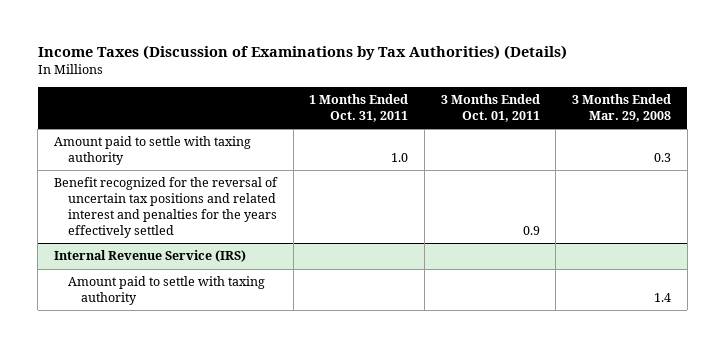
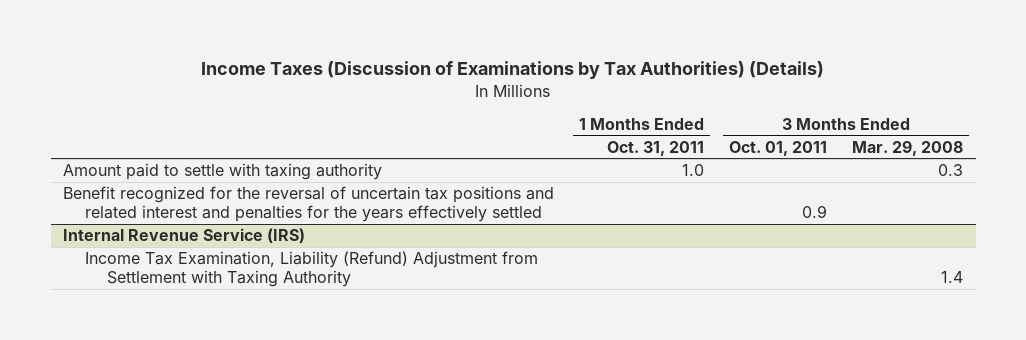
@ Internal Revenue Service (IRS)
- Amount paid to settle with taxing authority | | | 1.4
+ Income Tax Examination, Liability (Refund) Adjustment from Settlement with Taxing Authority | | | 1.4

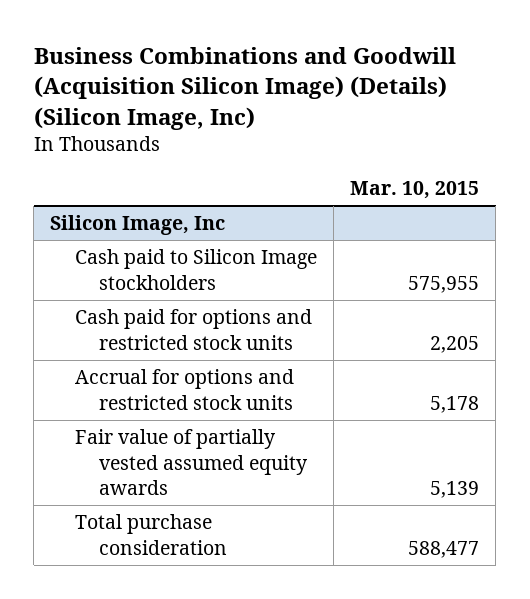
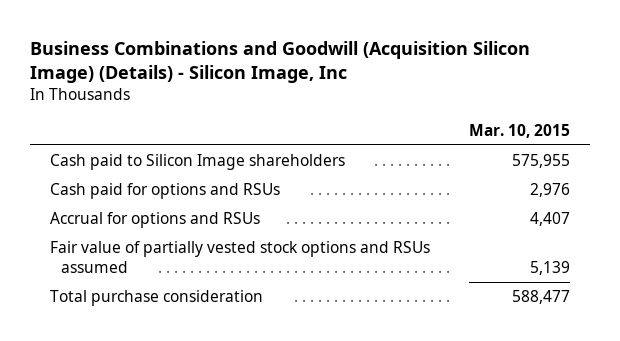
- Business Combinations and Goodwill (Acquisition Silicon Image) (Details) (Silicon Image, Inc)
+ Business Combinations and Goodwill (Acquisition Silicon Image) (Details) - Silicon Image, Inc
- Silicon Image, Inc
- Cash paid to Silicon Image stockholders | 575,955
- Cash paid for options and restricted stock units | 2,205
- Accrual for options and restricted stock units | 5,178
- Fair value of partially vested assumed equity awards | 5,139
+ Cash paid to Silicon Image shareholders | 575,955
+ Cash paid for options and RSUs | 2,976
+ Accrual for options and RSUs | 4,407
+ Fair value of partially vested stock options and RSUs assumed | 5,139

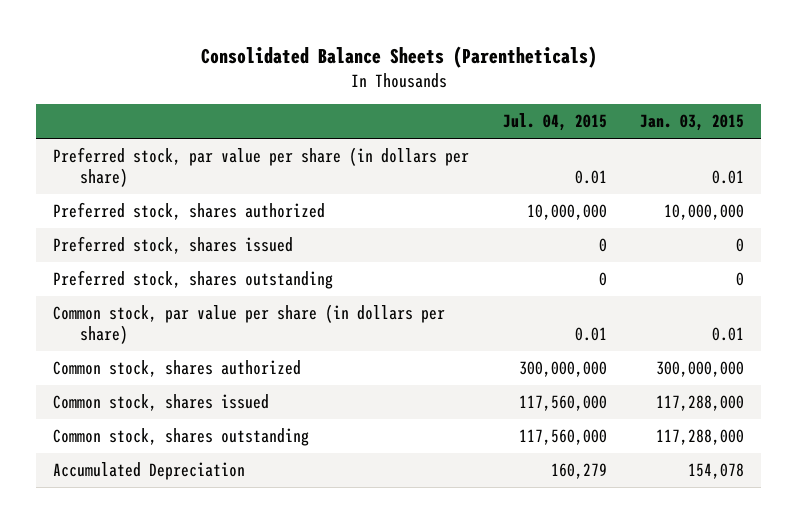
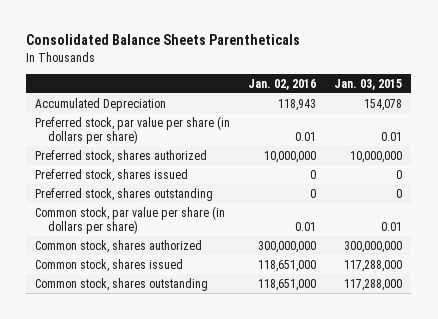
- Consolidated Balance Sheets (Parentheticals)
+ Consolidated Balance Sheets Parentheticals
- | Jul. 04, 2015 | Jan. 03, 2015
+ | Jan. 02, 2016 | Jan. 03, 2015
moved up: Accumulated Depreciation | 118,943 | 154,078

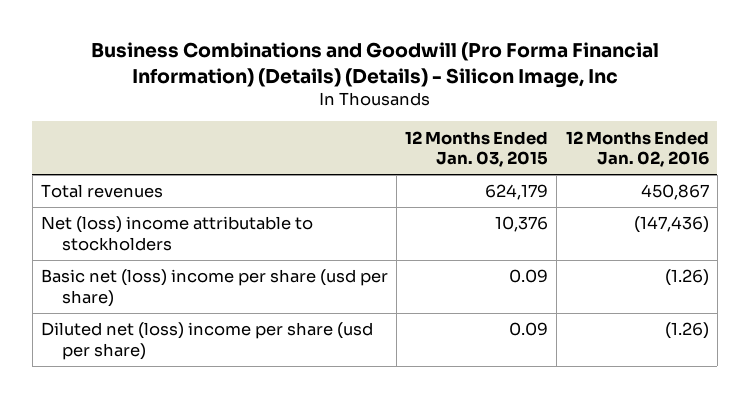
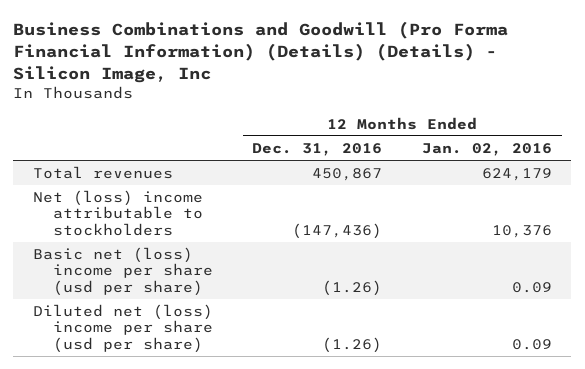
- | 12 Months Ended Jan. 03, 2015 | 12 Months Ended Jan. 02, 2016
+ | 12 Months Ended Dec. 31, 2016 | 12 Months Ended Jan. 02, 2016
- Total revenues | 624,179 | 450,867
- Net (loss) income attributable to stockholders | 10,376 | (147,436)
- Basic net (loss) income per share (usd per share) | 0.09 | (1.26)
- Diluted net (loss) income per share (usd per share) | 0.09 | (1.26)
+ Total revenues | 450,867 | 624,179
+ Net (loss) income attributable to stockholders | (147,436) | 10,376
+ Basic net (loss) income per share (usd per share) | (1.26) | 0.09
+ Diluted net (loss) income per share (usd per share) | (1.26) | 0.09

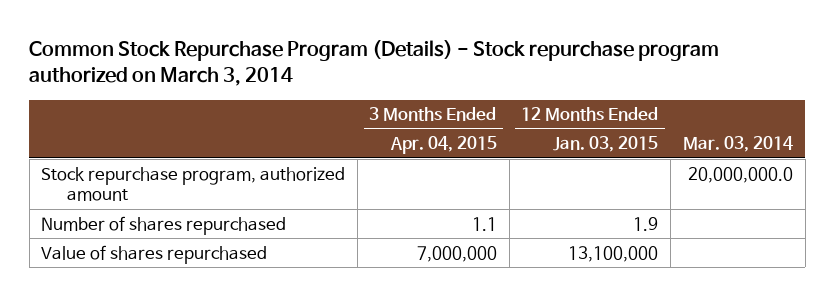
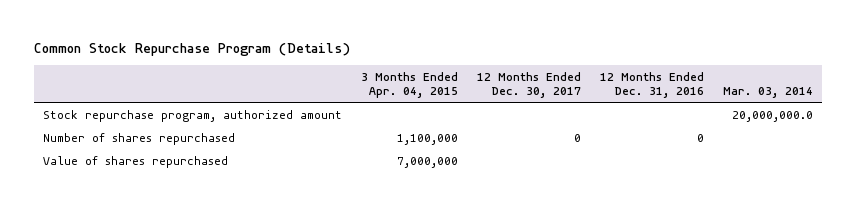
- Common Stock Repurchase Program (Details) - Stock repurchase program authorized on March 3, 2014
+ Common Stock Repurchase Program (Details)
- | 3 Months Ended Apr. 04, 2015 | 12 Months Ended Jan. 03, 2015 | Mar. 03, 2014
+ | 3 Months Ended Apr. 04, 2015 | 12 Months Ended Dec. 30, 2017 | 12 Months Ended Dec. 31, 2016 | Mar. 03, 2014
- Number of shares repurchased | 1.1 | 1.9 |
+ Number of shares repurchased | 1,100,000 | 0 | 0 |

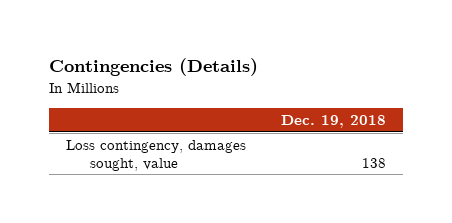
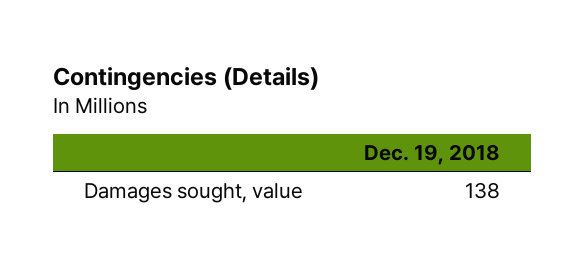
- Loss contingency, damages sought, value | 138
+ Damages sought, value | 138

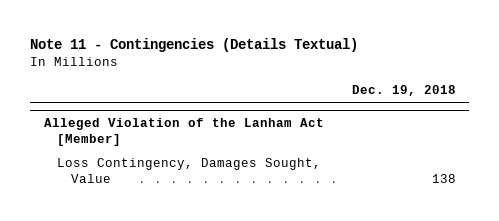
- Contingencies (Details)
+ Note 11 - Contingencies (Details Textual)
- Damages sought, value | 138
+ Alleged Violation of the Lanham Act [Member]
+ Loss Contingency, Damages Sought, Value | 138

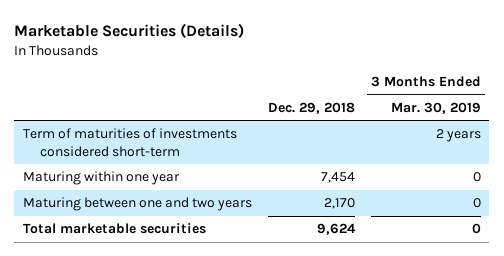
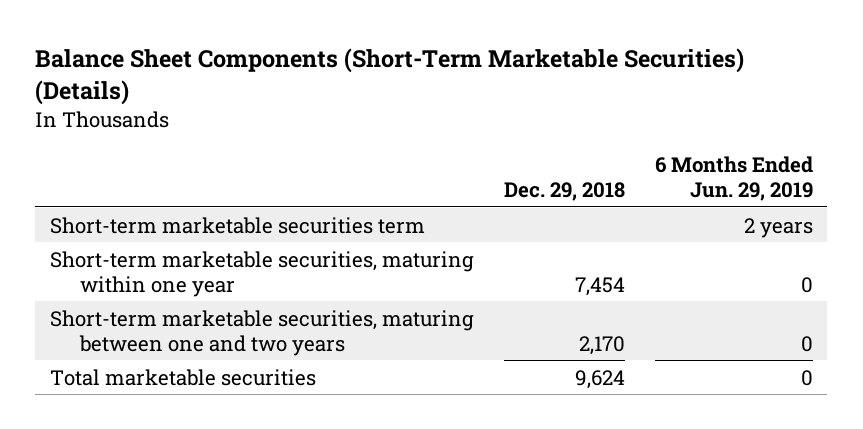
- Marketable Securities (Details)
+ Balance Sheet Components (Short-Term Marketable Securities) (Details)
- | Dec. 29, 2018 | 3 Months Ended Mar. 30, 2019
+ | Dec. 29, 2018 | 6 Months Ended Jun. 29, 2019
- Term of maturities of investments considered short-term | | 2 years
- Maturing within one year | 7,454 | 0
- Maturing between one and two years | 2,170 | 0
+ Short-term marketable securities term | | 2 years
+ Short-term marketable securities, maturing within one year | 7,454 | 0
+ Short-term marketable securities, maturing between one and two years | 2,170 | 0

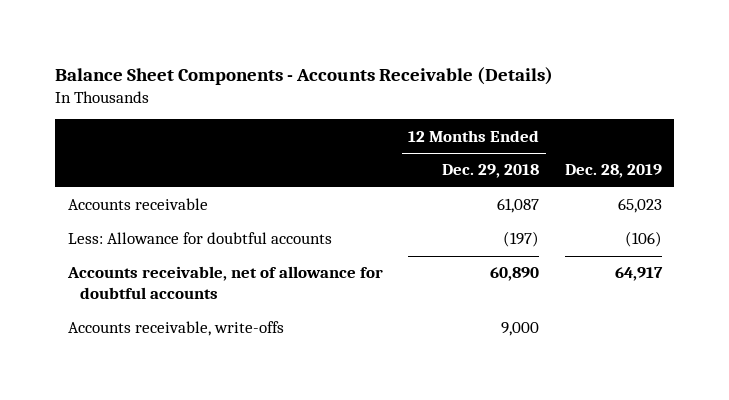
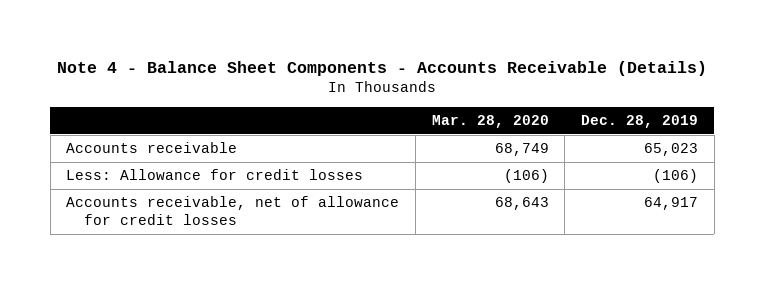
- Balance Sheet Components - Accounts Receivable (Details)
+ Note 4 - Balance Sheet Components - Accounts Receivable (Details)
- | 12 Months Ended Dec. 29, 2018 | Dec. 28, 2019
+ | Mar. 28, 2020 | Dec. 28, 2019
- Less: Allowance for doubtful accounts | (197) | (106)
- Accounts receivable, net of allowance for doubtful accounts | 60,890 | 64,917
- Accounts receivable, write-offs | 9,000 |
+ Less: Allowance for credit losses | (106) | (106)
+ Accounts receivable, net of allowance for credit losses | 68,643 | 64,917

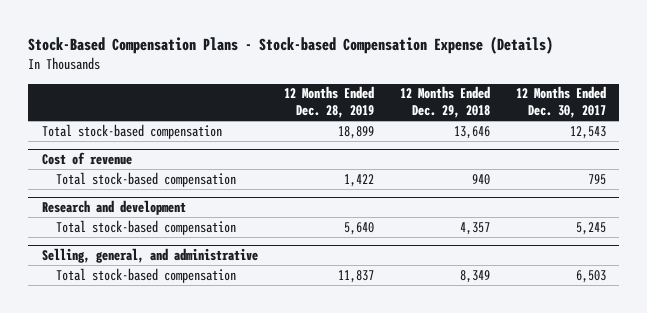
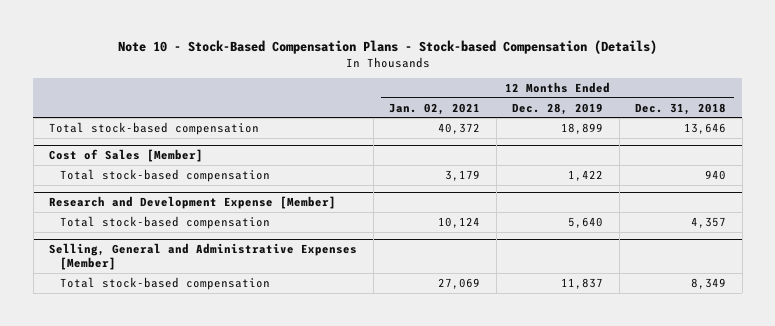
- Stock-Based Compensation Plans - Stock-based Compensation Expense (Details)
+ Note 10 - Stock-Based Compensation Plans - Stock-based Compensation (Details)
- | 12 Months Ended Dec. 28, 2019 | 12 Months Ended Dec. 29, 2018 | 12 Months Ended Dec. 30, 2017
+ | 12 Months Ended Jan. 02, 2021 | 12 Months Ended Dec. 28, 2019 | 12 Months Ended Dec. 31, 2018
- Cost of revenue
+ Cost of Sales [Member]
- Research and development
+ Research and Development Expense [Member]
- Selling, general, and administrative
+ Selling, General and Administrative Expenses [Member]

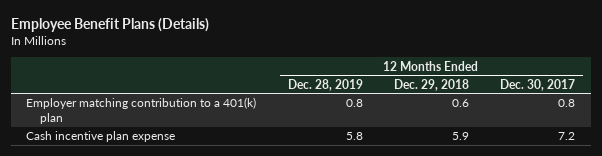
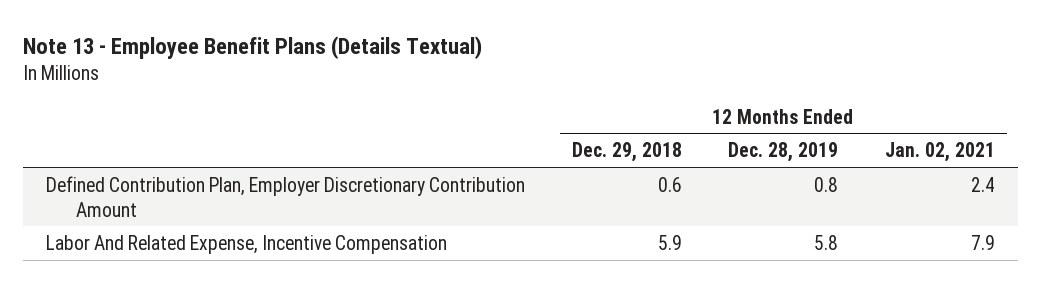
- Employee Benefit Plans (Details)
+ Note 13 - Employee Benefit Plans (Details Textual)
- | 12 Months Ended Dec. 28, 2019 | 12 Months Ended Dec. 29, 2018 | 12 Months Ended Dec. 30, 2017
+ | 12 Months Ended Dec. 29, 2018 | 12 Months Ended Dec. 28, 2019 | 12 Months Ended Jan. 02, 2021
- Employer matching contribution to a 401(k) plan | 0.8 | 0.6 | 0.8
- Cash incentive plan expense | 5.8 | 5.9 | 7.2
+ Defined Contribution Plan, Employer Discretionary Contribution Amount | 0.6 | 0.8 | 2.4
+ Labor And Related Expense, Incentive Compensation | 5.9 | 5.8 | 7.9

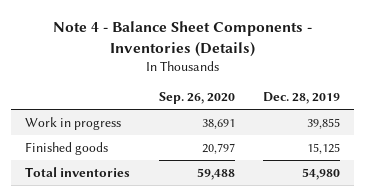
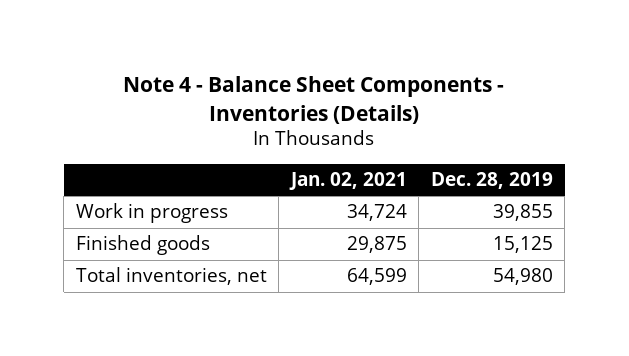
- | Sep. 26, 2020 | Dec. 28, 2019
+ | Jan. 02, 2021 | Dec. 28, 2019
- Total inventories | 59,488 | 54,980
+ Total inventories, net | 64,599 | 54,980

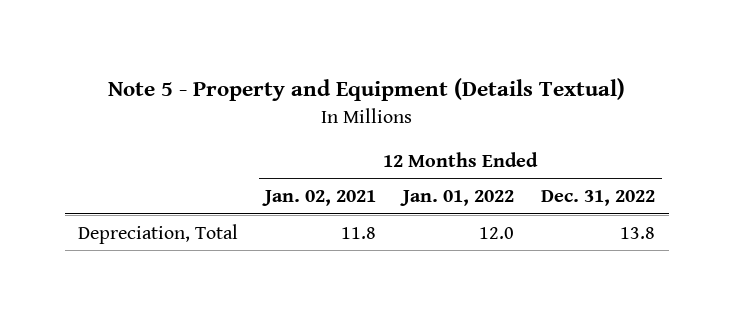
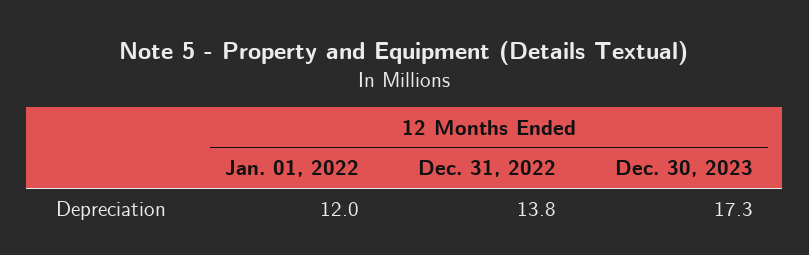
- | 12 Months Ended Jan. 02, 2021 | 12 Months Ended Jan. 01, 2022 | 12 Months Ended Dec. 31, 2022
+ | 12 Months Ended Jan. 01, 2022 | 12 Months Ended Dec. 31, 2022 | 12 Months Ended Dec. 30, 2023
- Depreciation, Total | 11.8 | 12.0 | 13.8
+ Depreciation | 12.0 | 13.8 | 17.3

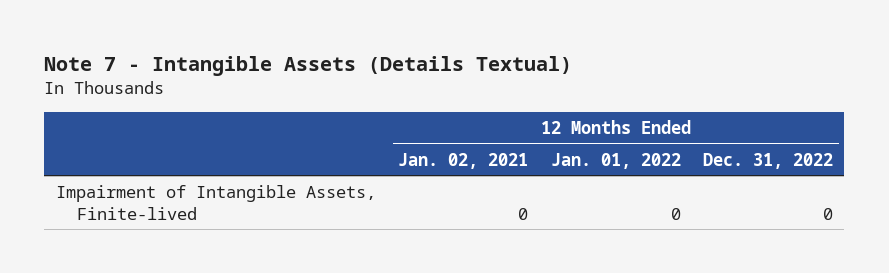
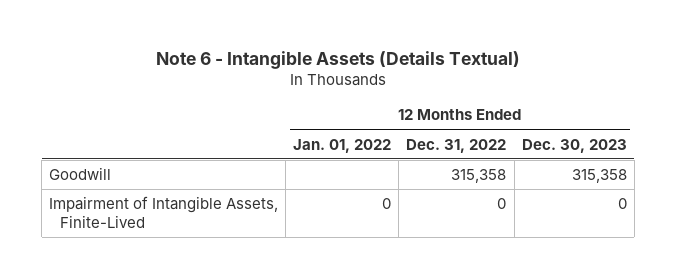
- Note 7 - Intangible Assets (Details Textual)
+ Note 6 - Intangible Assets (Details Textual)
- | 12 Months Ended Jan. 02, 2021 | 12 Months Ended Jan. 01, 2022 | 12 Months Ended Dec. 31, 2022
+ | 12 Months Ended Jan. 01, 2022 | 12 Months Ended Dec. 31, 2022 | 12 Months Ended Dec. 30, 2023
- Impairment of Intangible Assets, Finite-lived | 0 | 0 | 0
+ Goodwill | | 315,358 | 315,358
+ Impairment of Intangible Assets, Finite-Lived | 0 | 0 | 0

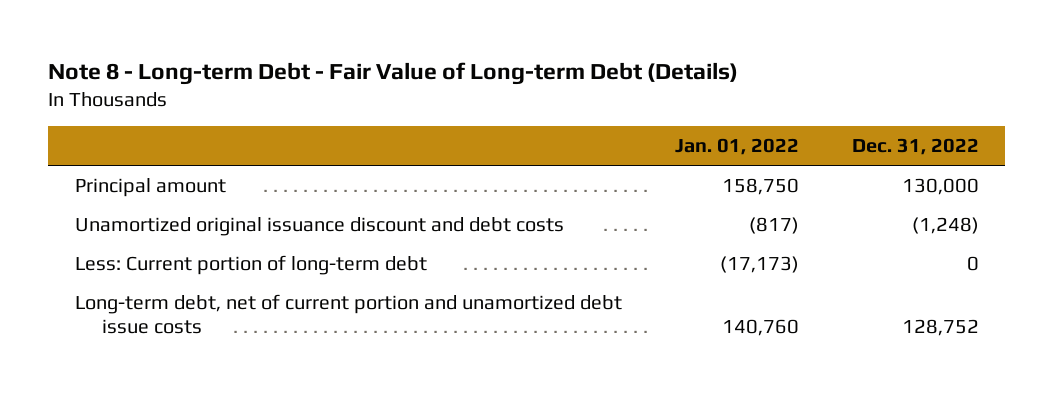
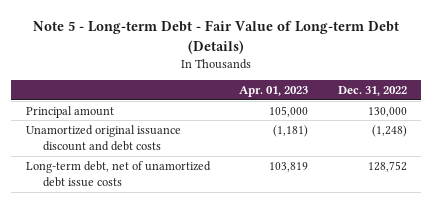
- Note 8 - Long-term Debt - Fair Value of Long-term Debt (Details)
+ Note 5 - Long-term Debt - Fair Value of Long-term Debt (Details)
- | Jan. 01, 2022 | Dec. 31, 2022
+ | Apr. 01, 2023 | Dec. 31, 2022
- Less: Current portion of long-term debt | (17,173) | 0
- Long-term debt, net of current portion and unamortized debt issue costs | 140,760 | 128,752
+ Long-term debt, net of unamortized debt issue costs | 103,819 | 128,752

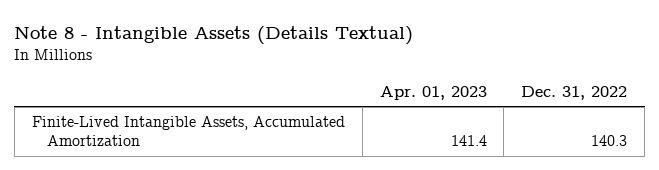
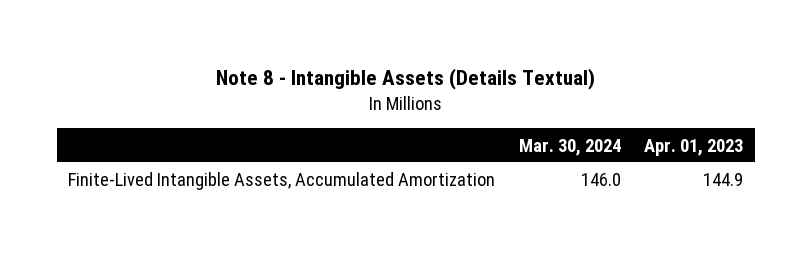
- | Apr. 01, 2023 | Dec. 31, 2022
+ | Mar. 30, 2024 | Apr. 01, 2023
- Finite-Lived Intangible Assets, Accumulated Amortization | 141.4 | 140.3
+ Finite-Lived Intangible Assets, Accumulated Amortization | 146.0 | 144.9

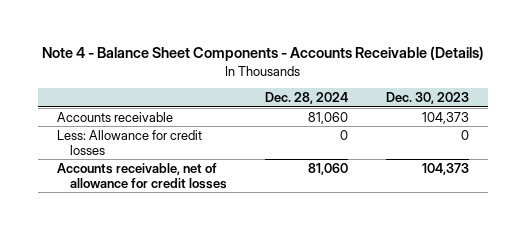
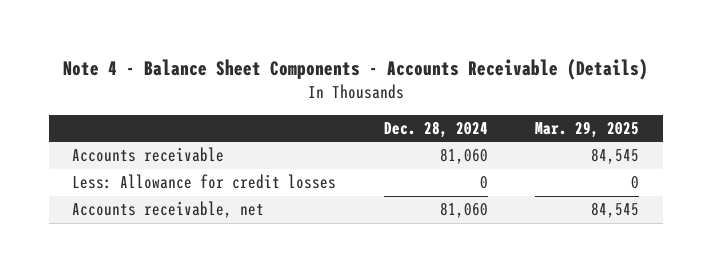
- | Dec. 28, 2024 | Dec. 30, 2023
+ | Dec. 28, 2024 | Mar. 29, 2025
- Accounts receivable, net of allowance for credit losses | 81,060 | 104,373
+ Accounts receivable, net | 81,060 | 84,545

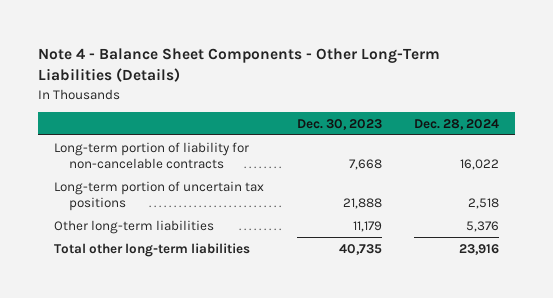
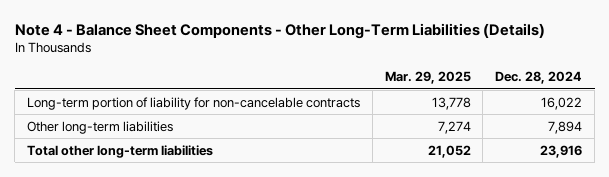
- | Dec. 30, 2023 | Dec. 28, 2024
+ | Mar. 29, 2025 | Dec. 28, 2024
- Long-term portion of uncertain tax positions | 21,888 | 2,518
- Other long-term liabilities | 11,179 | 5,376
+ Other long-term liabilities | 7,274 | 7,894

